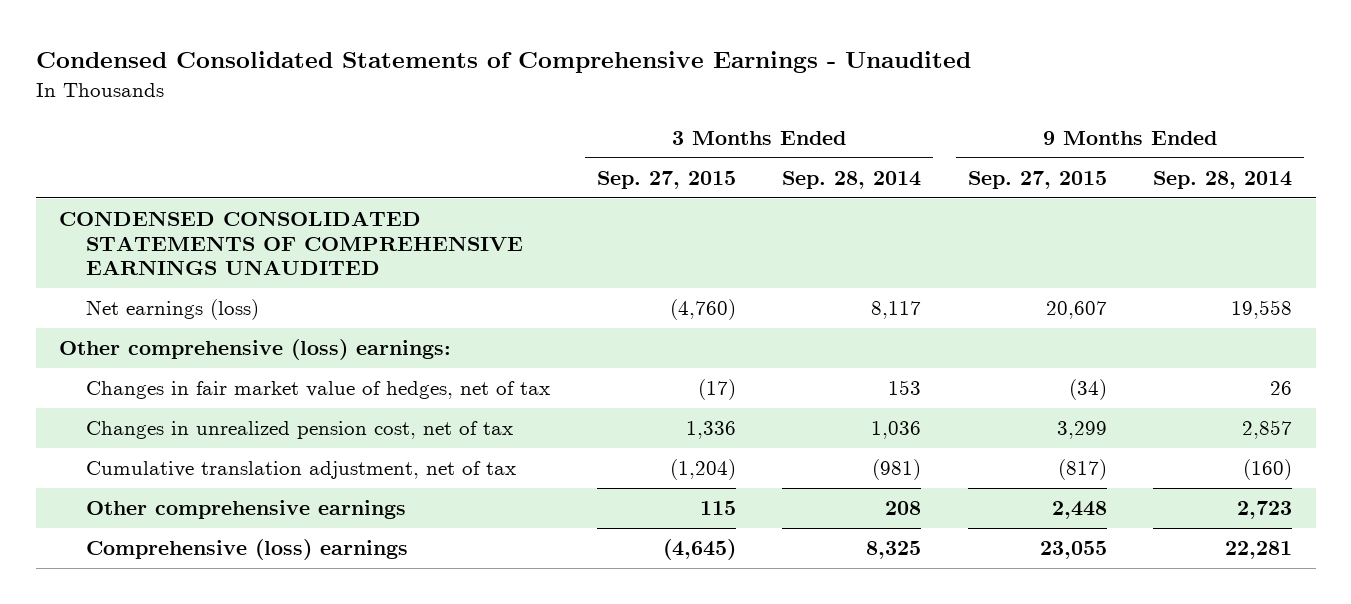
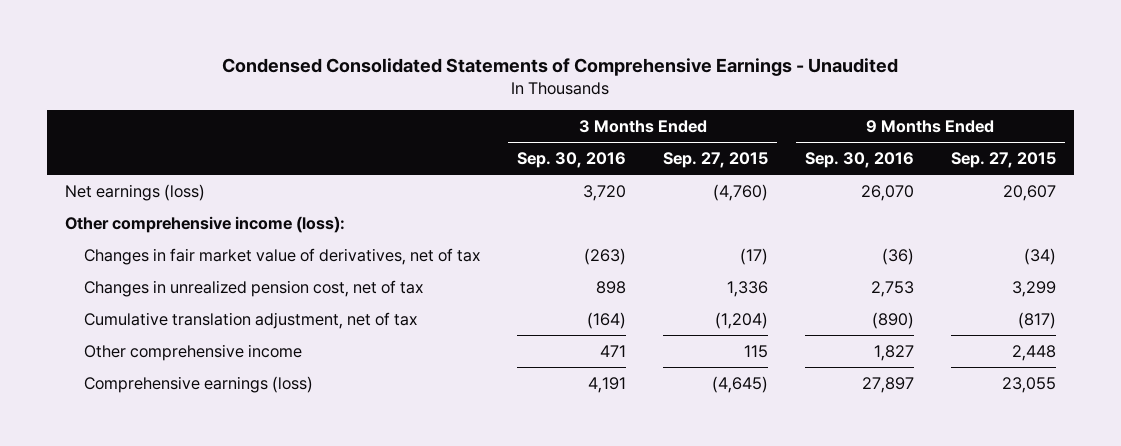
- | 3 Months Ended Sep. 27, 2015 | 3 Months Ended Sep. 28, 2014 | 9 Months Ended Sep. 27, 2015 | 9 Months Ended Sep. 28, 2014
+ | 3 Months Ended Sep. 30, 2016 | 3 Months Ended Sep. 27, 2015 | 9 Months Ended Sep. 30, 2016 | 9 Months Ended Sep. 27, 2015
- CONDENSED CONSOLIDATED STATEMENTS OF COMPREHENSIVE EARNINGS UNAUDITED
- Other comprehensive (loss) earnings:
- Changes in fair market value of hedges, net of tax | (17) | 153 | (34) | 26
+ Other comprehensive income (loss):
+ Changes in fair market value of derivatives, net of tax | (263) | (17) | (36) | (34)
- Other comprehensive earnings | 115 | 208 | 2,448 | 2,723
- Comprehensive (loss) earnings | (4,645) | 8,325 | 23,055 | 22,281
+ Other comprehensive income | 471 | 115 | 1,827 | 2,448
+ Comprehensive earnings (loss) | 4,191 | (4,645) | 27,897 | 23,055

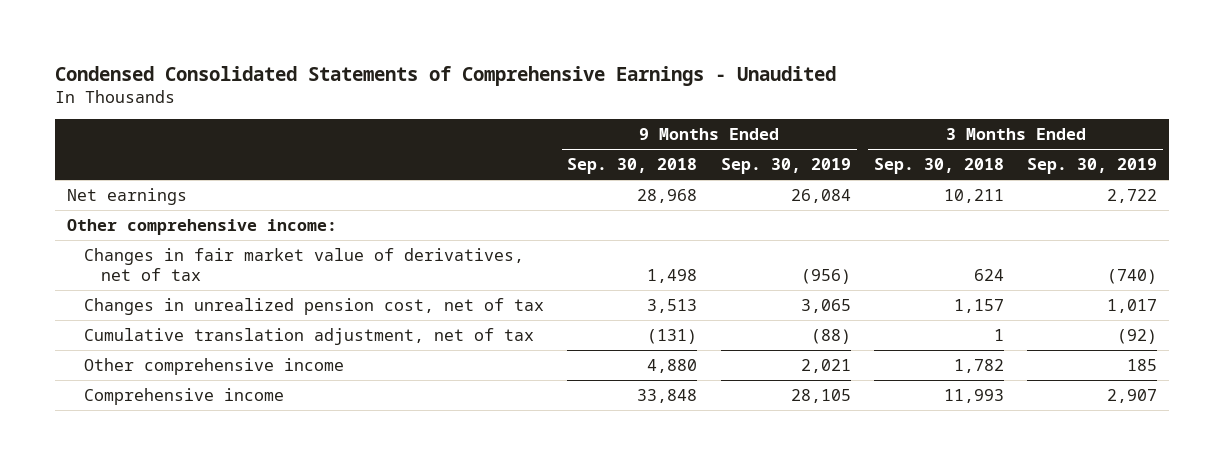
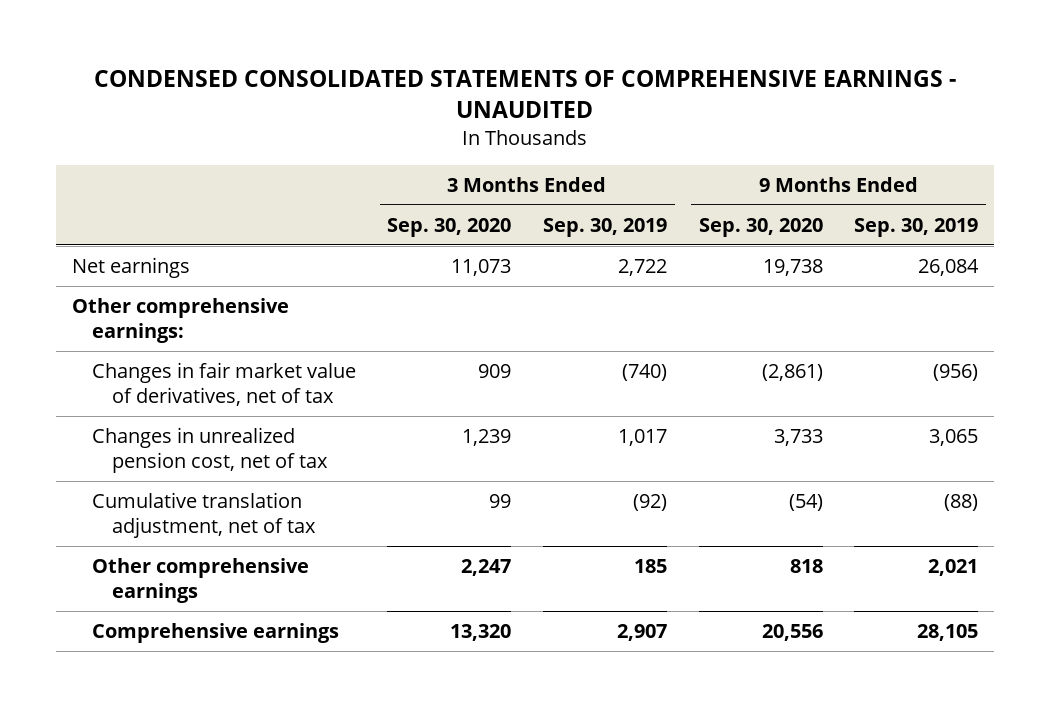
- Condensed Consolidated Statements of Comprehensive Earnings - Unaudited
+ CONDENSED CONSOLIDATED STATEMENTS OF COMPREHENSIVE EARNINGS - UNAUDITED
- | 9 Months Ended Sep. 30, 2018 | 9 Months Ended Sep. 30, 2019 | 3 Months Ended Sep. 30, 2018 | 3 Months Ended Sep. 30, 2019
+ | 3 Months Ended Sep. 30, 2020 | 3 Months Ended Sep. 30, 2019 | 9 Months Ended Sep. 30, 2020 | 9 Months Ended Sep. 30, 2019
- Other comprehensive income:
+ Other comprehensive earnings:
- Other comprehensive income | 4,880 | 2,021 | 1,782 | 185
- Comprehensive income | 33,848 | 28,105 | 11,993 | 2,907
+ Other comprehensive earnings | 2,247 | 185 | 818 | 2,021
+ Comprehensive earnings | 13,320 | 2,907 | 20,556 | 28,105

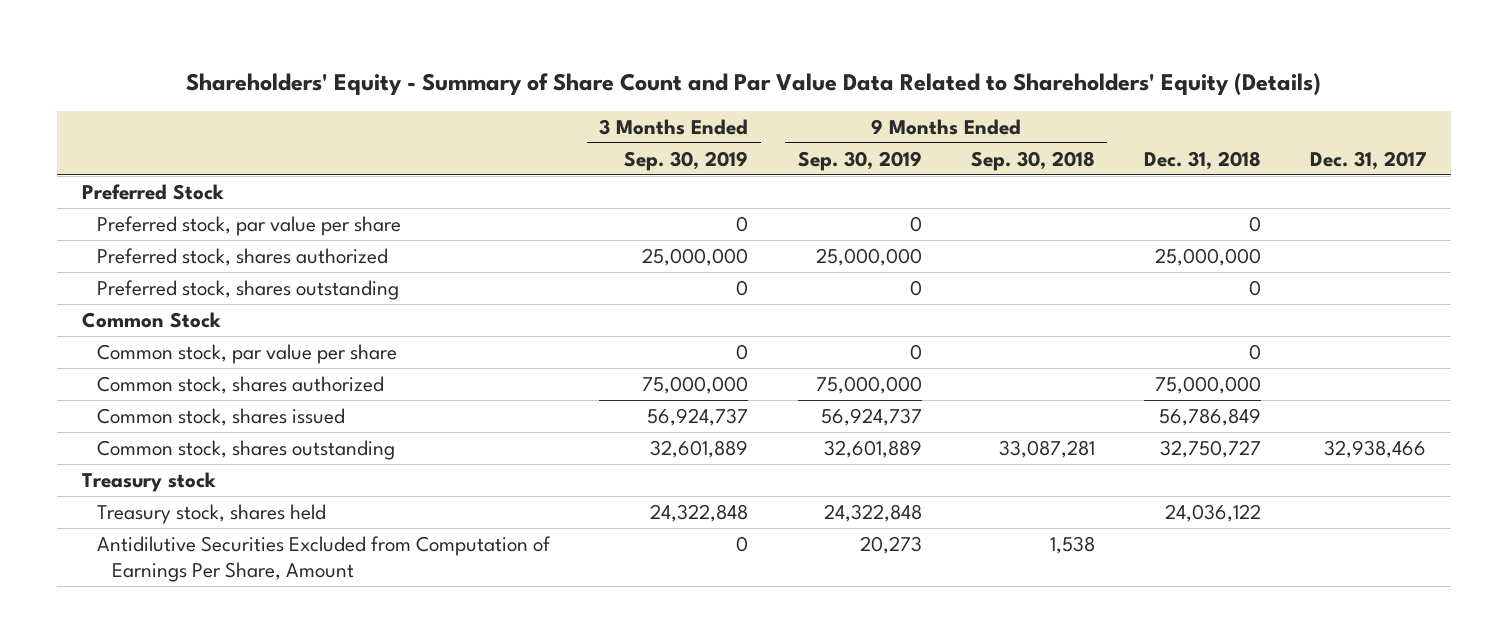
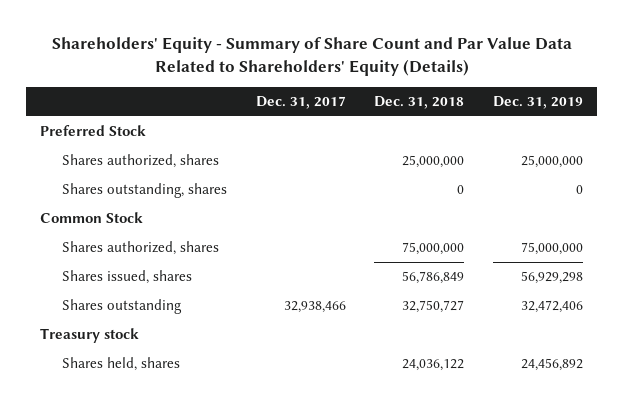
- | 3 Months Ended Sep. 30, 2019 | 9 Months Ended Sep. 30, 2019 | 9 Months Ended Sep. 30, 2018 | Dec. 31, 2018 | Dec. 31, 2017
+ | Dec. 31, 2017 | Dec. 31, 2018 | Dec. 31, 2019
- Preferred stock, par value per share | 0 | 0 | | 0 |
- Preferred stock, shares authorized | 25,000,000 | 25,000,000 | | 25,000,000 |
- Preferred stock, shares outstanding | 0 | 0 | | 0 |
+ Shares authorized, shares | | 25,000,000 | 25,000,000
+ Shares outstanding, shares | | 0 | 0
- Common stock, par value per share | 0 | 0 | | 0 |
- Common stock, shares authorized | 75,000,000 | 75,000,000 | | 75,000,000 |
- Common stock, shares issued | 56,924,737 | 56,924,737 | | 56,786,849 |
- Common stock, shares outstanding | 32,601,889 | 32,601,889 | 33,087,281 | 32,750,727 | 32,938,466
+ Shares authorized, shares | | 75,000,000 | 75,000,000
+ Shares issued, shares | | 56,786,849 | 56,929,298
+ Shares outstanding | 32,938,466 | 32,750,727 | 32,472,406
- Treasury stock, shares held | 24,322,848 | 24,322,848 | | 24,036,122 |
- Antidilutive Securities Excluded from Computation of Earnings Per Share, Amount | 0 | 20,273 | 1,538 | |
+ Shares held, shares | | 24,036,122 | 24,456,892

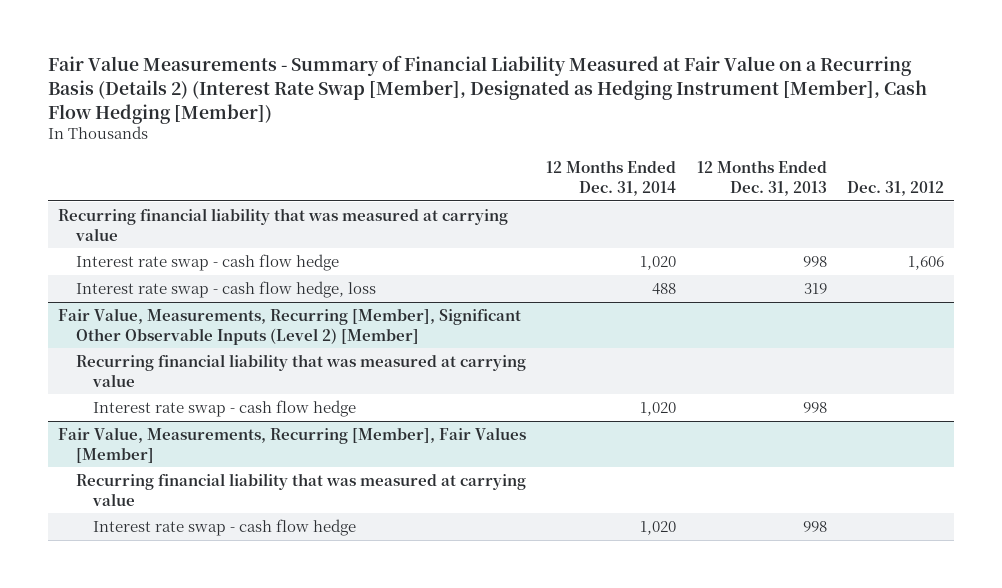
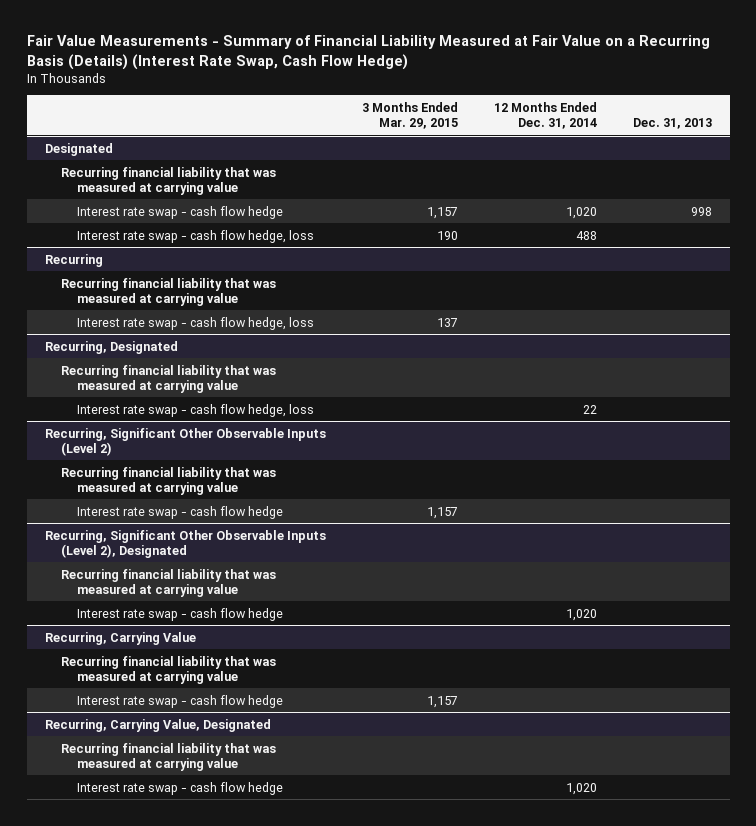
- Fair Value Measurements - Summary of Financial Liability Measured at Fair Value on a Recurring Basis (Details 2) (Interest Rate Swap [Member], Designated as Hedging Instrument [Member], Cash Flow Hedging [Member])
+ Fair Value Measurements - Summary of Financial Liability Measured at Fair Value on a Recurring Basis (Details) (Interest Rate Swap, Cash Flow Hedge)
- | 12 Months Ended Dec. 31, 2014 | 12 Months Ended Dec. 31, 2013 | Dec. 31, 2012
+ | 3 Months Ended Mar. 29, 2015 | 12 Months Ended Dec. 31, 2014 | Dec. 31, 2013
+ Designated
- Fair Value, Measurements, Recurring [Member], Significant Other Observable Inputs (Level 2) [Member]
+ Recurring
+ Interest rate swap - cash flow hedge, loss | 137 | |
+ Recurring, Designated
+ Recurring financial liability that was measured at carrying value
+ Interest rate swap - cash flow hedge, loss | | 22 |
+ Recurring, Significant Other Observable Inputs (Level 2)
+ Recurring financial liability that was measured at carrying value
+ Interest rate swap - cash flow hedge | 1,157 | |
+ Recurring, Significant Other Observable Inputs (Level 2), Designated
+ Recurring financial liability that was measured at carrying value
- Fair Value, Measurements, Recurring [Member], Fair Values [Member]
+ Recurring, Carrying Value
+ Interest rate swap - cash flow hedge | 1,157 | |
+ Recurring, Carrying Value, Designated
+ Recurring financial liability that was measured at carrying value

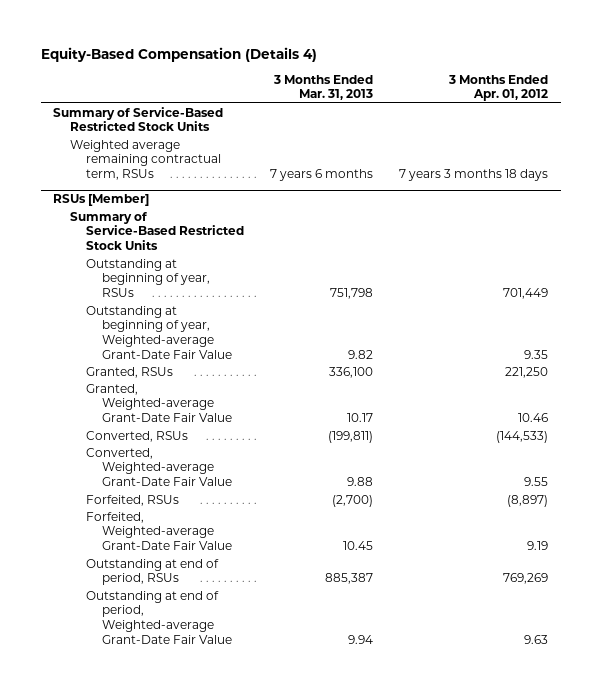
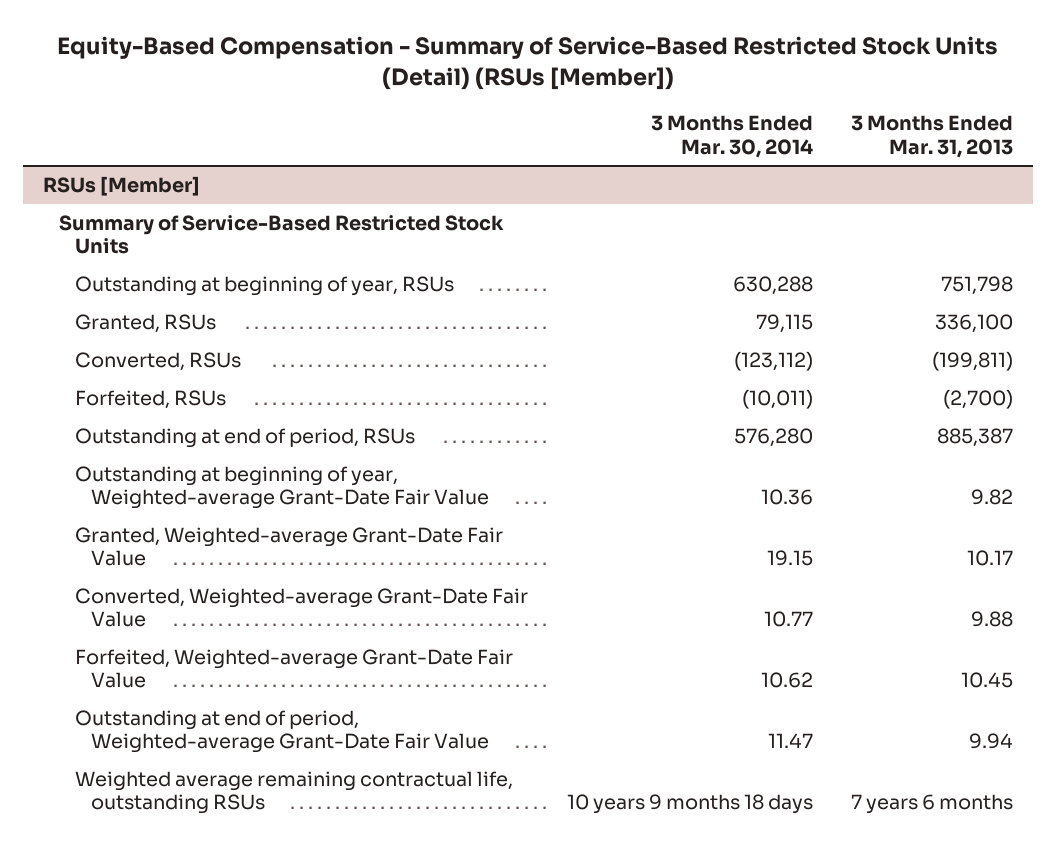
- Equity-Based Compensation (Details 4)
+ Equity-Based Compensation - Summary of Service-Based Restricted Stock Units (Detail) (RSUs [Member])
- | 3 Months Ended Mar. 31, 2013 | 3 Months Ended Apr. 01, 2012
+ | 3 Months Ended Mar. 30, 2014 | 3 Months Ended Mar. 31, 2013
- Summary of Service-Based Restricted Stock Units
- Weighted average remaining contractual term, RSUs | 7 years 6 months | 7 years 3 months 18 days
@ RSUs [Member]
moved down: Outstanding at beginning of year, Weighted-average Grant-Date Fair Value | 10.36 | 9.82
moved down: Granted, Weighted-average Grant-Date Fair Value | 19.15 | 10.17
moved down: Converted, Weighted-average Grant-Date Fair Value | 10.77 | 9.88
moved down: Forfeited, Weighted-average Grant-Date Fair Value | 10.62 | 10.45
+ Weighted average remaining contractual life, outstanding RSUs | 10 years 9 months 18 days | 7 years 6 months

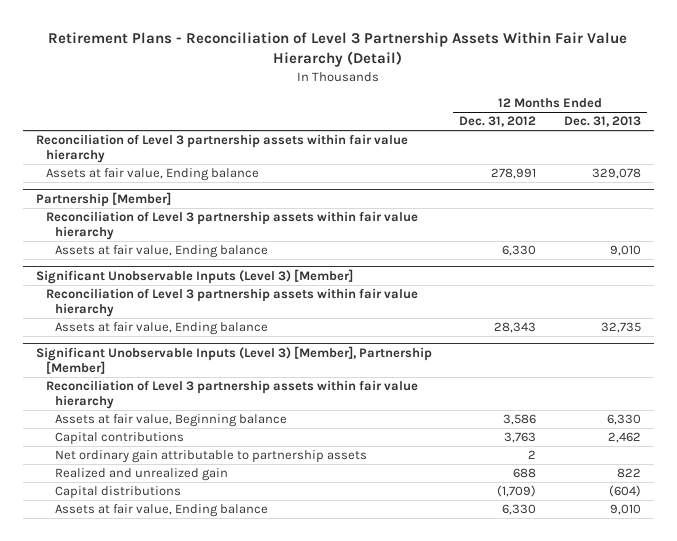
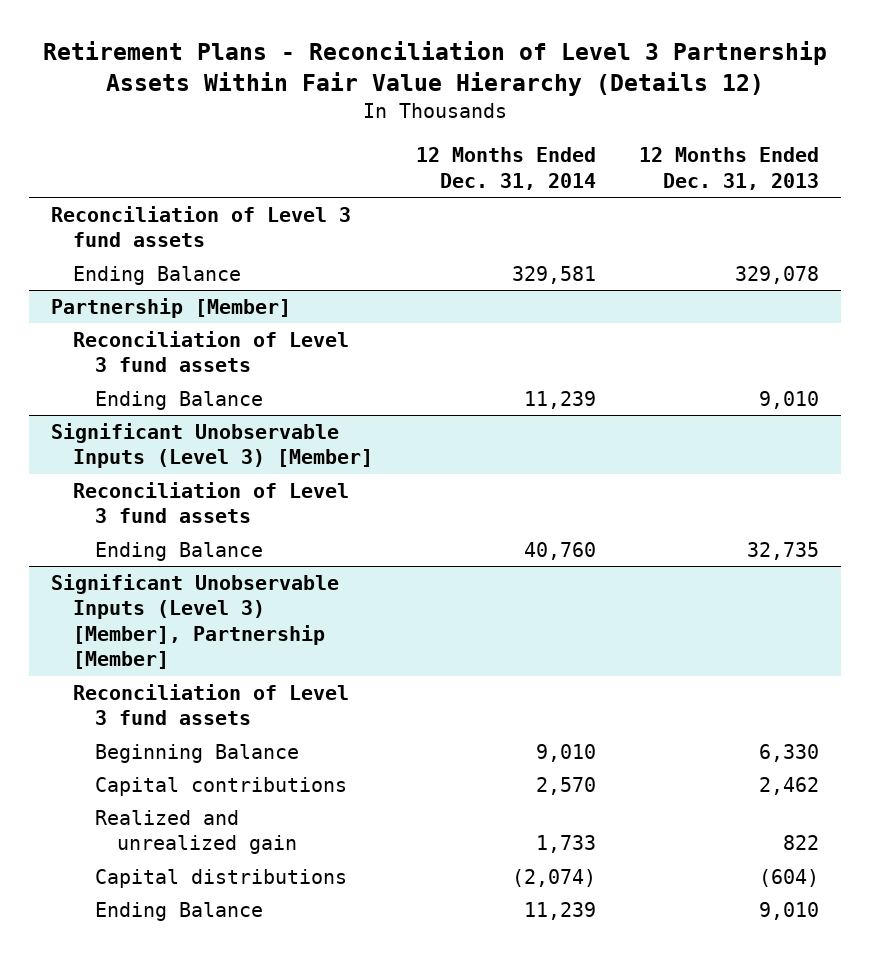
- Retirement Plans - Reconciliation of Level 3 Partnership Assets Within Fair Value Hierarchy (Detail)
+ Retirement Plans - Reconciliation of Level 3 Partnership Assets Within Fair Value Hierarchy (Details 12)
- | 12 Months Ended Dec. 31, 2012 | 12 Months Ended Dec. 31, 2013
+ | 12 Months Ended Dec. 31, 2014 | 12 Months Ended Dec. 31, 2013
- Reconciliation of Level 3 partnership assets within fair value hierarchy
- Assets at fair value, Ending balance | 278,991 | 329,078
+ Reconciliation of Level 3 fund assets
+ Ending Balance | 329,581 | 329,078
@ Partnership [Member]
- Reconciliation of Level 3 partnership assets within fair value hierarchy
- Assets at fair value, Ending balance | 6,330 | 9,010
+ Reconciliation of Level 3 fund assets
+ Ending Balance | 11,239 | 9,010
@ Significant Unobservable Inputs (Level 3) [Member]
- Reconciliation of Level 3 partnership assets within fair value hierarchy
- Assets at fair value, Ending balance | 28,343 | 32,735
+ Reconciliation of Level 3 fund assets
+ Ending Balance | 40,760 | 32,735
@ Significant Unobservable Inputs (Level 3) [Member], Partnership [Member]
- Reconciliation of Level 3 partnership assets within fair value hierarchy
- Assets at fair value, Beginning balance | 3,586 | 6,330
+ Reconciliation of Level 3 fund assets
+ Beginning Balance | 9,010 | 6,330
- Net ordinary gain attributable to partnership assets | 2 |
- Assets at fair value, Ending balance | 6,330 | 9,010
+ Ending Balance | 11,239 | 9,010

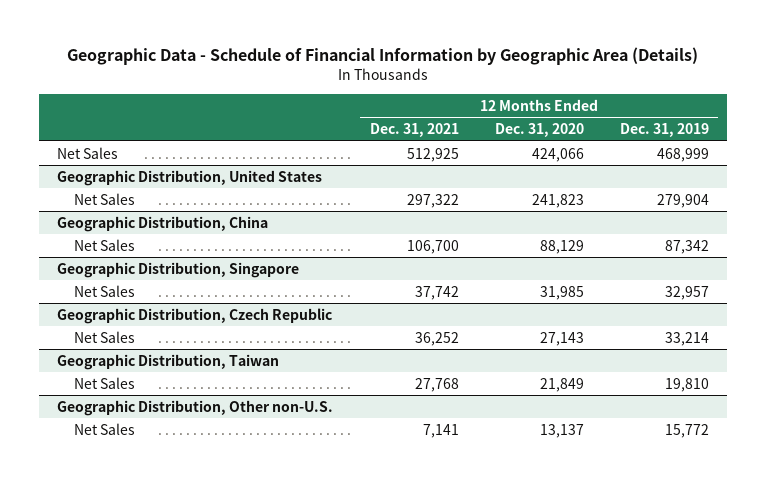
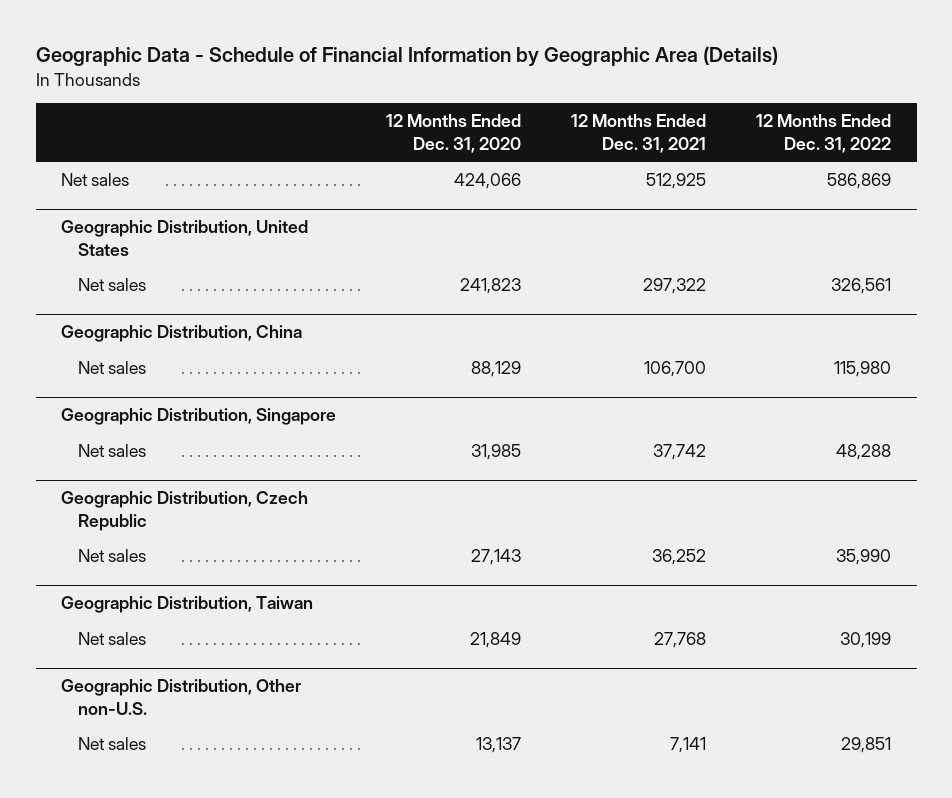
- | 12 Months Ended Dec. 31, 2021 | 12 Months Ended Dec. 31, 2020 | 12 Months Ended Dec. 31, 2019
+ | 12 Months Ended Dec. 31, 2020 | 12 Months Ended Dec. 31, 2021 | 12 Months Ended Dec. 31, 2022
- Net Sales | 512,925 | 424,066 | 468,999
+ Net sales | 424,066 | 512,925 | 586,869
@ Geographic Distribution, United States
- Net Sales | 297,322 | 241,823 | 279,904
+ Net sales | 241,823 | 297,322 | 326,561
@ Geographic Distribution, China
- Net Sales | 106,700 | 88,129 | 87,342
+ Net sales | 88,129 | 106,700 | 115,980
@ Geographic Distribution, Singapore
- Net Sales | 37,742 | 31,985 | 32,957
+ Net sales | 31,985 | 37,742 | 48,288
@ Geographic Distribution, Czech Republic
- Net Sales | 36,252 | 27,143 | 33,214
+ Net sales | 27,143 | 36,252 | 35,990
@ Geographic Distribution, Taiwan
- Net Sales | 27,768 | 21,849 | 19,810
+ Net sales | 21,849 | 27,768 | 30,199
@ Geographic Distribution, Other non-U.S.
- Net Sales | 7,141 | 13,137 | 15,772
+ Net sales | 13,137 | 7,141 | 29,851

